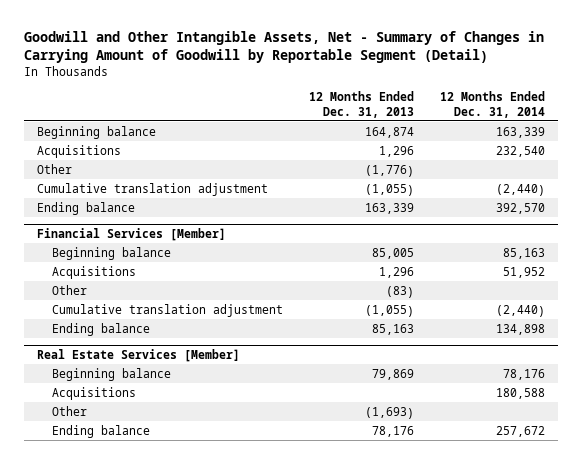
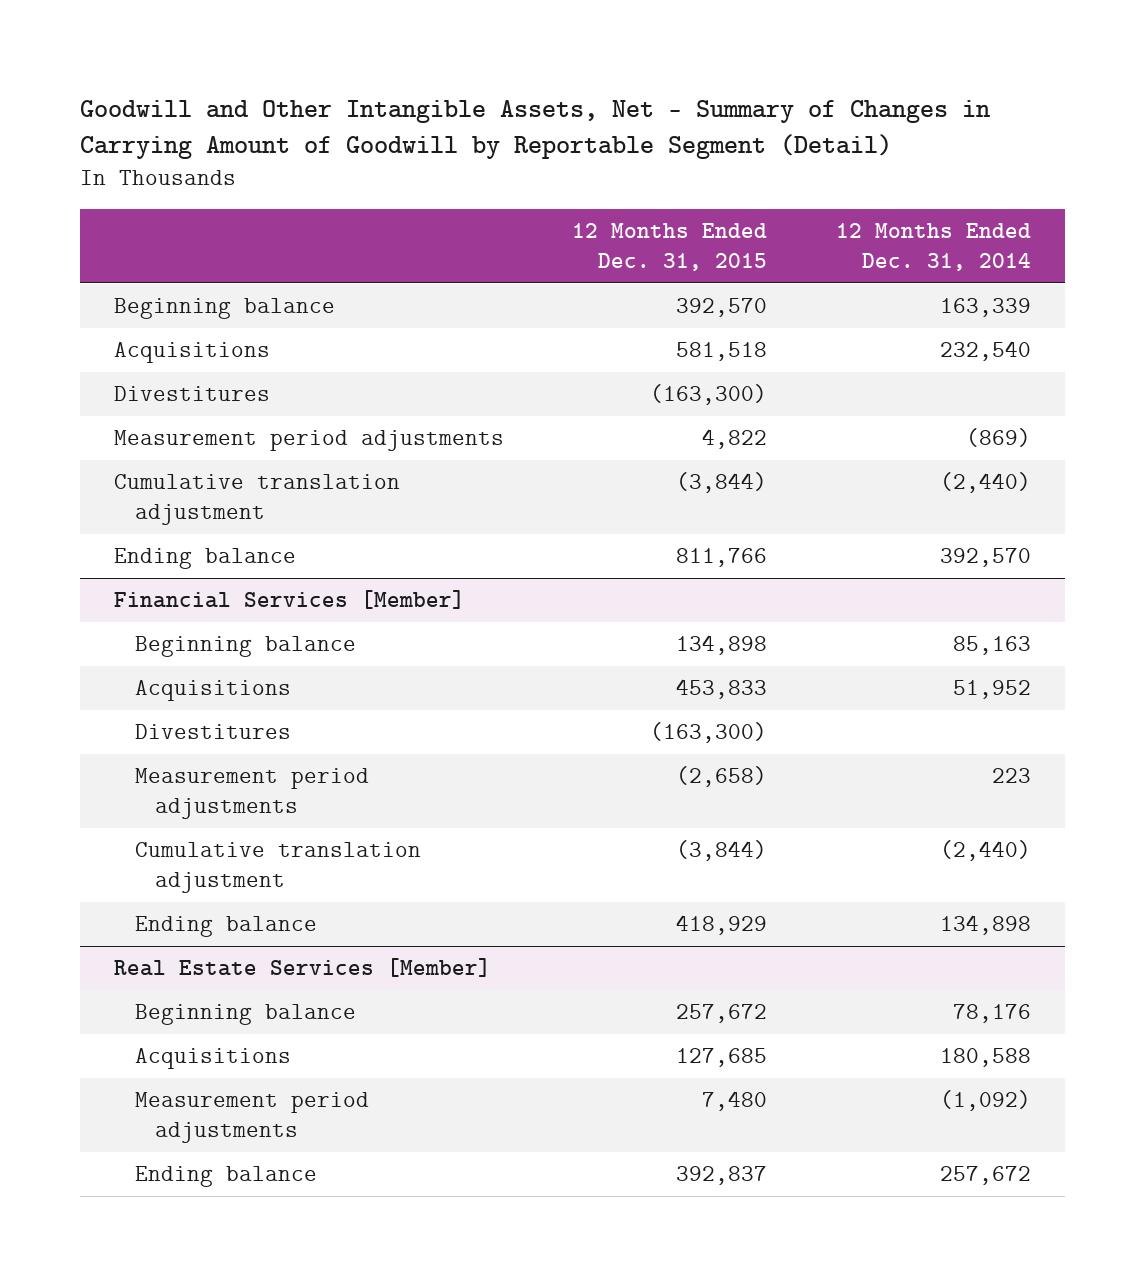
- | 12 Months Ended Dec. 31, 2013 | 12 Months Ended Dec. 31, 2014
+ | 12 Months Ended Dec. 31, 2015 | 12 Months Ended Dec. 31, 2014
- Other | (1,776) |
+ Divestitures | (163,300) |
+ Measurement period adjustments | 4,822 | (869)
@ Financial Services [Member]
- Other | (83) |
+ Divestitures | (163,300) |
+ Measurement period adjustments | (2,658) | 223
@ Real Estate Services [Member]
- Other | (1,693) |
+ Measurement period adjustments | 7,480 | (1,092)

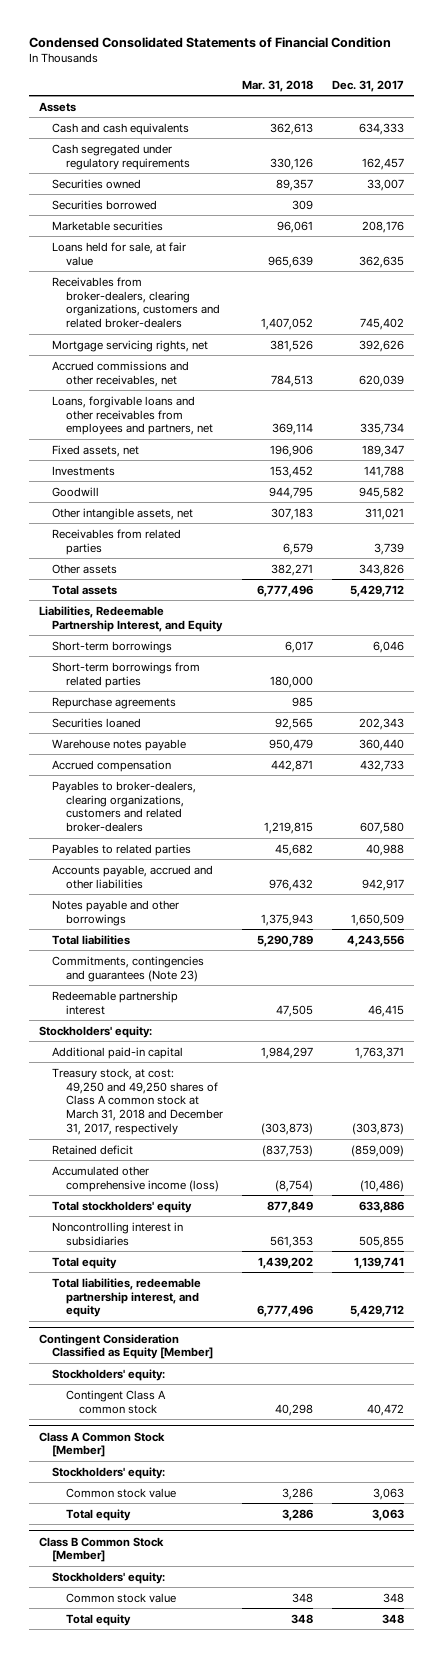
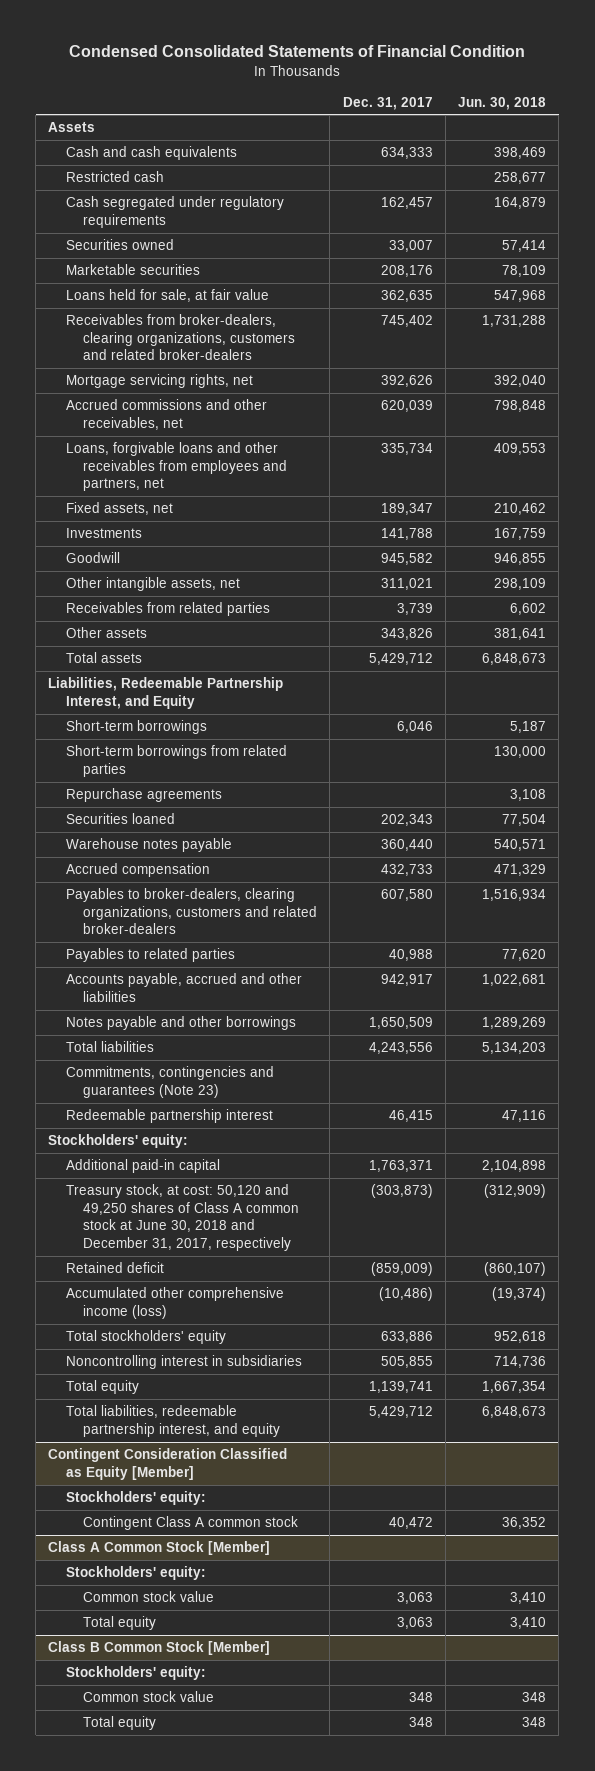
- | Mar. 31, 2018 | Dec. 31, 2017
+ | Dec. 31, 2017 | Jun. 30, 2018
+ Restricted cash | | 258,677
- Securities borrowed | 309 |
- Treasury stock, at cost: 49,250 and 49,250 shares of Class A common stock at March 31, 2018 and December 31, 2017, respectively | (303,873) | (303,873)
+ Treasury stock, at cost: 50,120 and 49,250 shares of Class A common stock at June 30, 2018 and December 31, 2017, respectively | (303,873) | (312,909)

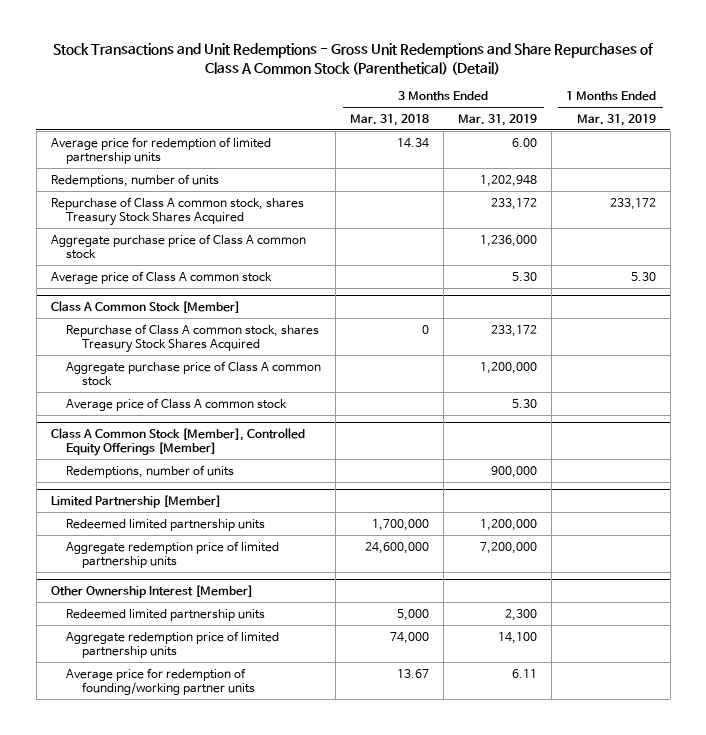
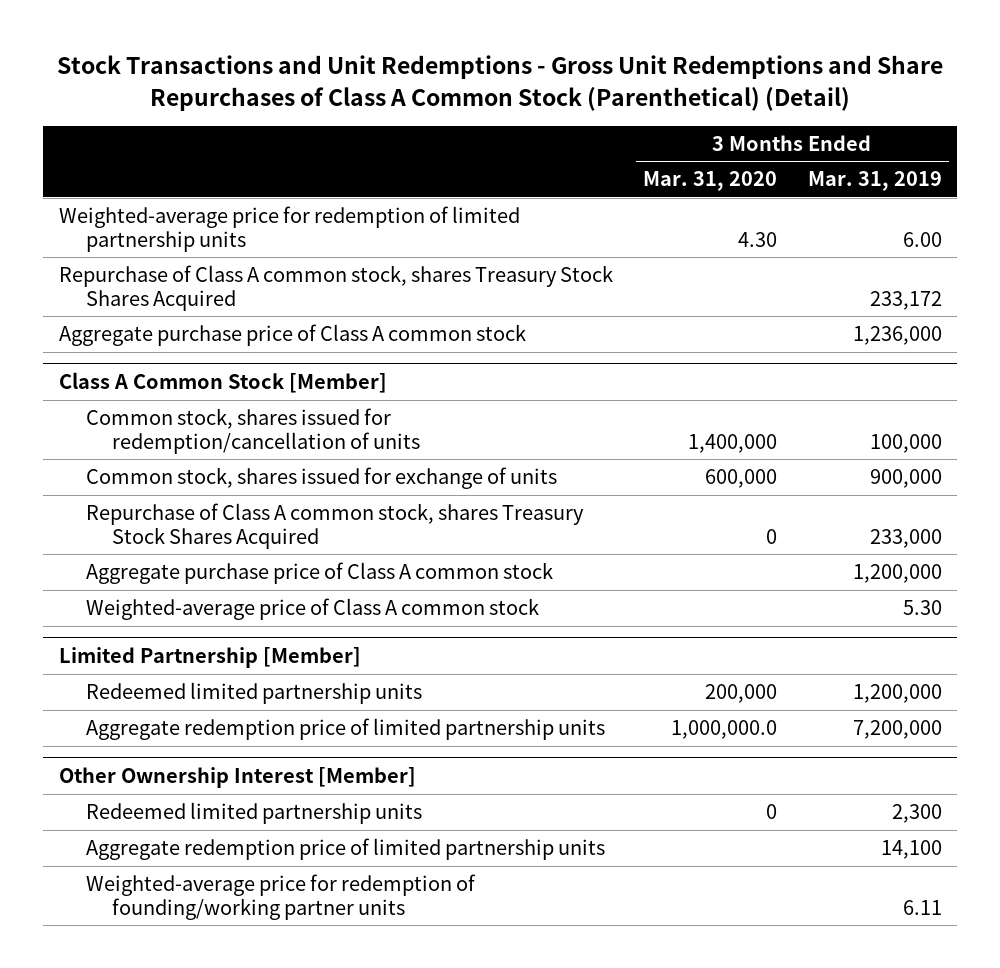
- | 3 Months Ended Mar. 31, 2018 | 3 Months Ended Mar. 31, 2019 | 1 Months Ended Mar. 31, 2019
+ | 3 Months Ended Mar. 31, 2020 | 3 Months Ended Mar. 31, 2019
- Average price for redemption of limited partnership units | 14.34 | 6.00 |
- Redemptions, number of units | | 1,202,948 |
+ Weighted-average price for redemption of limited partnership units | 4.30 | 6.00
- Average price of Class A common stock | | 5.30 | 5.30
@ Class A Common Stock [Member]
- Repurchase of Class A common stock, shares Treasury Stock Shares Acquired | 0 | 233,172 |
+ Common stock, shares issued for redemption/cancellation of units | 1,400,000 | 100,000
+ Common stock, shares issued for exchange of units | 600,000 | 900,000
+ Repurchase of Class A common stock, shares Treasury Stock Shares Acquired | 0 | 233,000
- Average price of Class A common stock | | 5.30 |
- Class A Common Stock [Member], Controlled Equity Offerings [Member]
- Redemptions, number of units | | 900,000 |
@ Class A Common Stock [Member]
+ Weighted-average price of Class A common stock | | 5.30
@ Other Ownership Interest [Member]
- Average price for redemption of founding/working partner units | 13.67 | 6.11 |
+ Weighted-average price for redemption of founding/working partner units | | 6.11

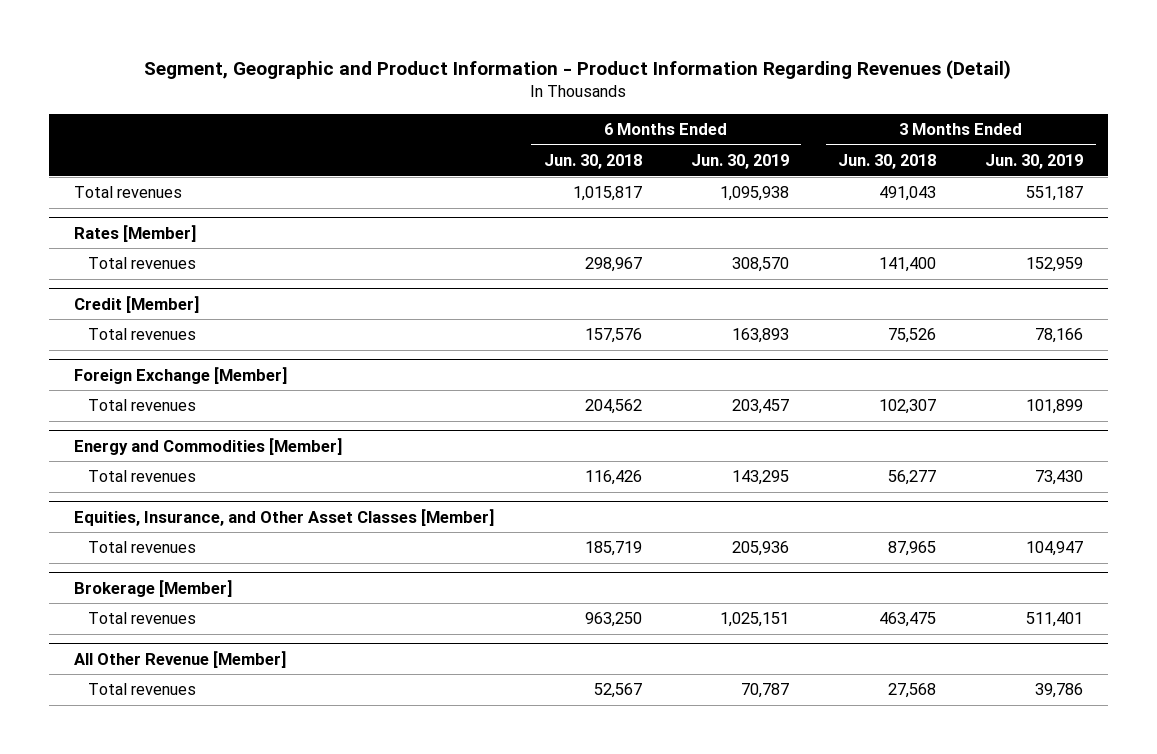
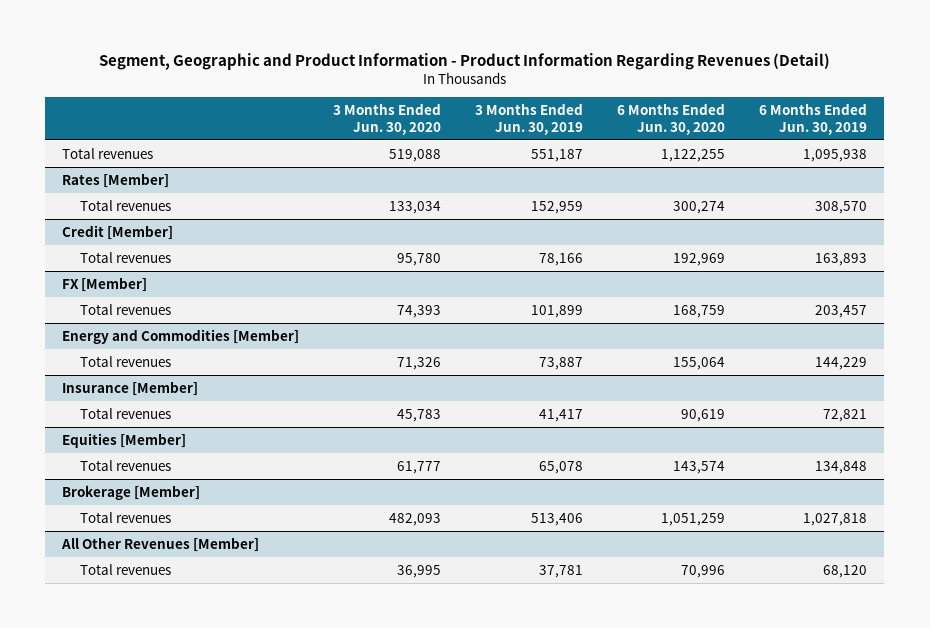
- | 6 Months Ended Jun. 30, 2018 | 6 Months Ended Jun. 30, 2019 | 3 Months Ended Jun. 30, 2018 | 3 Months Ended Jun. 30, 2019
+ | 3 Months Ended Jun. 30, 2020 | 3 Months Ended Jun. 30, 2019 | 6 Months Ended Jun. 30, 2020 | 6 Months Ended Jun. 30, 2019
- Foreign Exchange [Member]
+ FX [Member]
@ Energy and Commodities [Member]
- Total revenues | 116,426 | 143,295 | 56,277 | 73,430
- Equities, Insurance, and Other Asset Classes [Member]
- Total revenues | 185,719 | 205,936 | 87,965 | 104,947
@ Energy and Commodities [Member]
+ Total revenues | 71,326 | 73,887 | 155,064 | 144,229
+ Insurance [Member]
+ Total revenues | 45,783 | 41,417 | 90,619 | 72,821
+ Equities [Member]
+ Total revenues | 61,777 | 65,078 | 143,574 | 134,848
@ Brokerage [Member]
- Total revenues | 963,250 | 1,025,151 | 463,475 | 511,401
- All Other Revenue [Member]
- Total revenues | 52,567 | 70,787 | 27,568 | 39,786
@ Brokerage [Member]
+ Total revenues | 482,093 | 513,406 | 1,051,259 | 1,027,818
+ All Other Revenues [Member]
+ Total revenues | 36,995 | 37,781 | 70,996 | 68,120

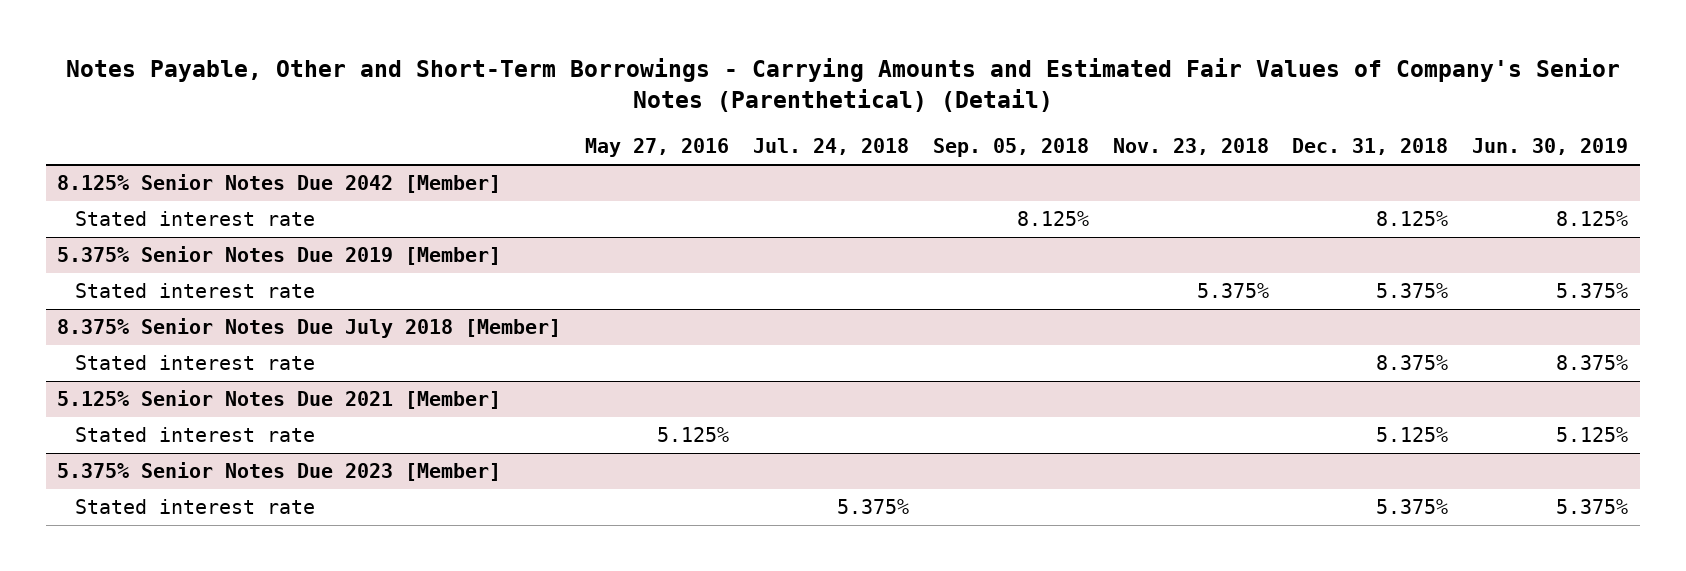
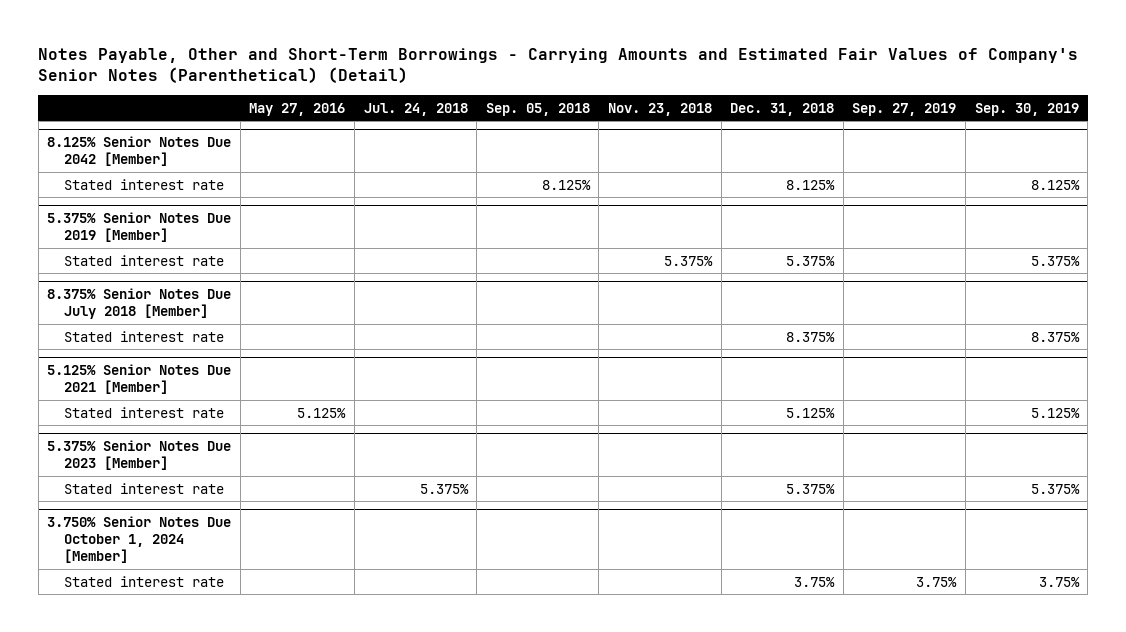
- | May 27, 2016 | Jul. 24, 2018 | Sep. 05, 2018 | Nov. 23, 2018 | Dec. 31, 2018 | Jun. 30, 2019
+ | May 27, 2016 | Jul. 24, 2018 | Sep. 05, 2018 | Nov. 23, 2018 | Dec. 31, 2018 | Sep. 27, 2019 | Sep. 30, 2019
+ 3.750% Senior Notes Due October 1, 2024 [Member]
+ Stated interest rate | | | | | 3.75% | 3.75% | 3.75%

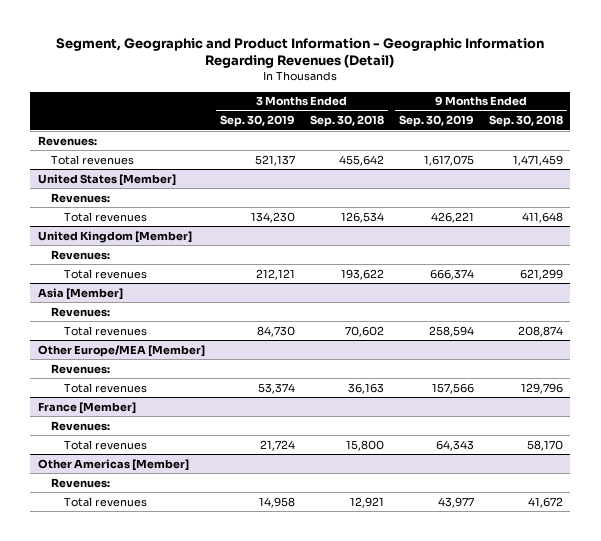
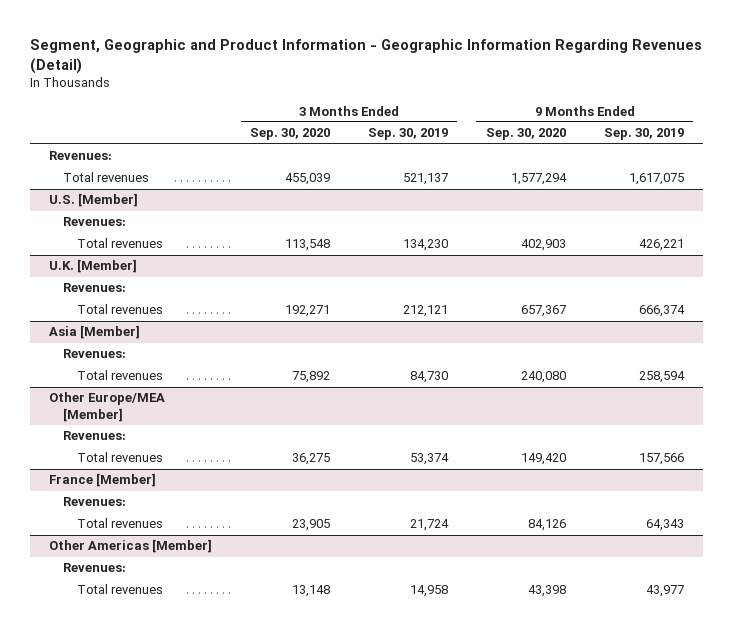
- | 3 Months Ended Sep. 30, 2019 | 3 Months Ended Sep. 30, 2018 | 9 Months Ended Sep. 30, 2019 | 9 Months Ended Sep. 30, 2018
+ | 3 Months Ended Sep. 30, 2020 | 3 Months Ended Sep. 30, 2019 | 9 Months Ended Sep. 30, 2020 | 9 Months Ended Sep. 30, 2019
- United States [Member]
+ U.S. [Member]
- United Kingdom [Member]
+ U.K. [Member]

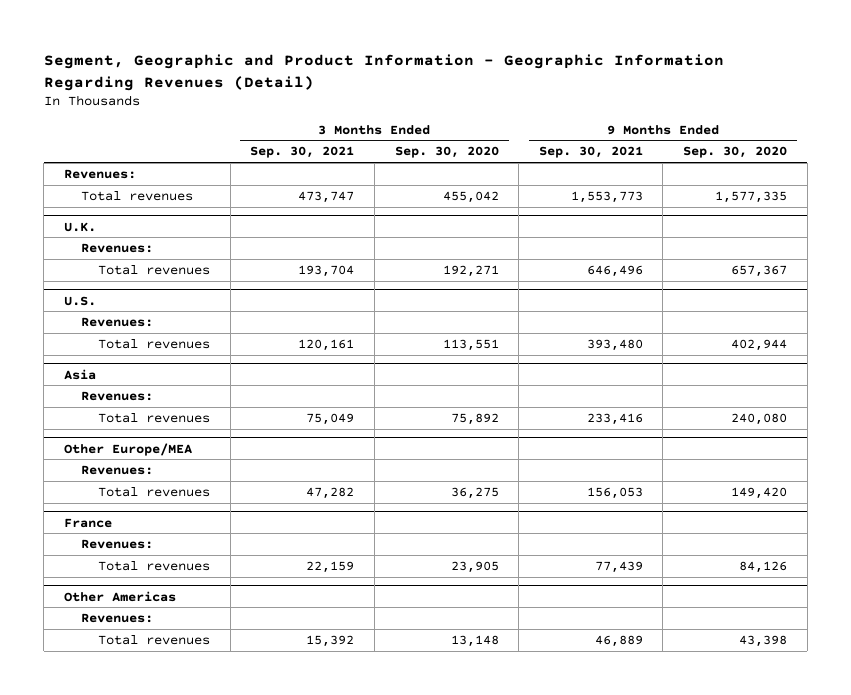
- | 3 Months Ended Sep. 30, 2020 | 3 Months Ended Sep. 30, 2019 | 9 Months Ended Sep. 30, 2020 | 9 Months Ended Sep. 30, 2019
+ | 3 Months Ended Sep. 30, 2021 | 3 Months Ended Sep. 30, 2020 | 9 Months Ended Sep. 30, 2021 | 9 Months Ended Sep. 30, 2020
- Total revenues | 455,039 | 521,137 | 1,577,294 | 1,617,075
- U.S. [Member]
- Revenues:
- Total revenues | 113,548 | 134,230 | 402,903 | 426,221
- U.K. [Member]
+ Total revenues | 473,747 | 455,042 | 1,553,773 | 1,577,335
+ U.K.
- Asia [Member]
+ U.S.
+ Total revenues | 120,161 | 113,551 | 393,480 | 402,944
+ Asia
+ Revenues:
- Other Europe/MEA [Member]
+ Other Europe/MEA
- France [Member]
+ France
- Other Americas [Member]
+ Other Americas

